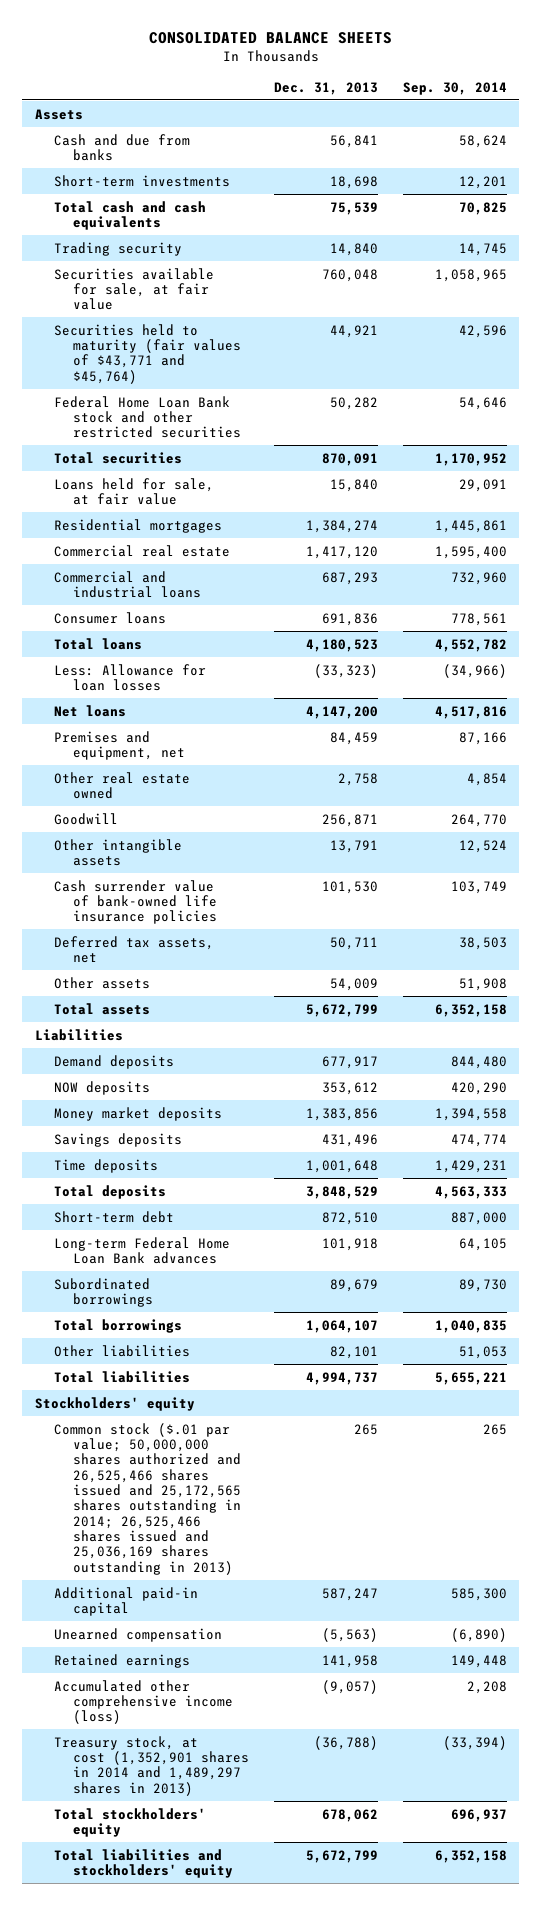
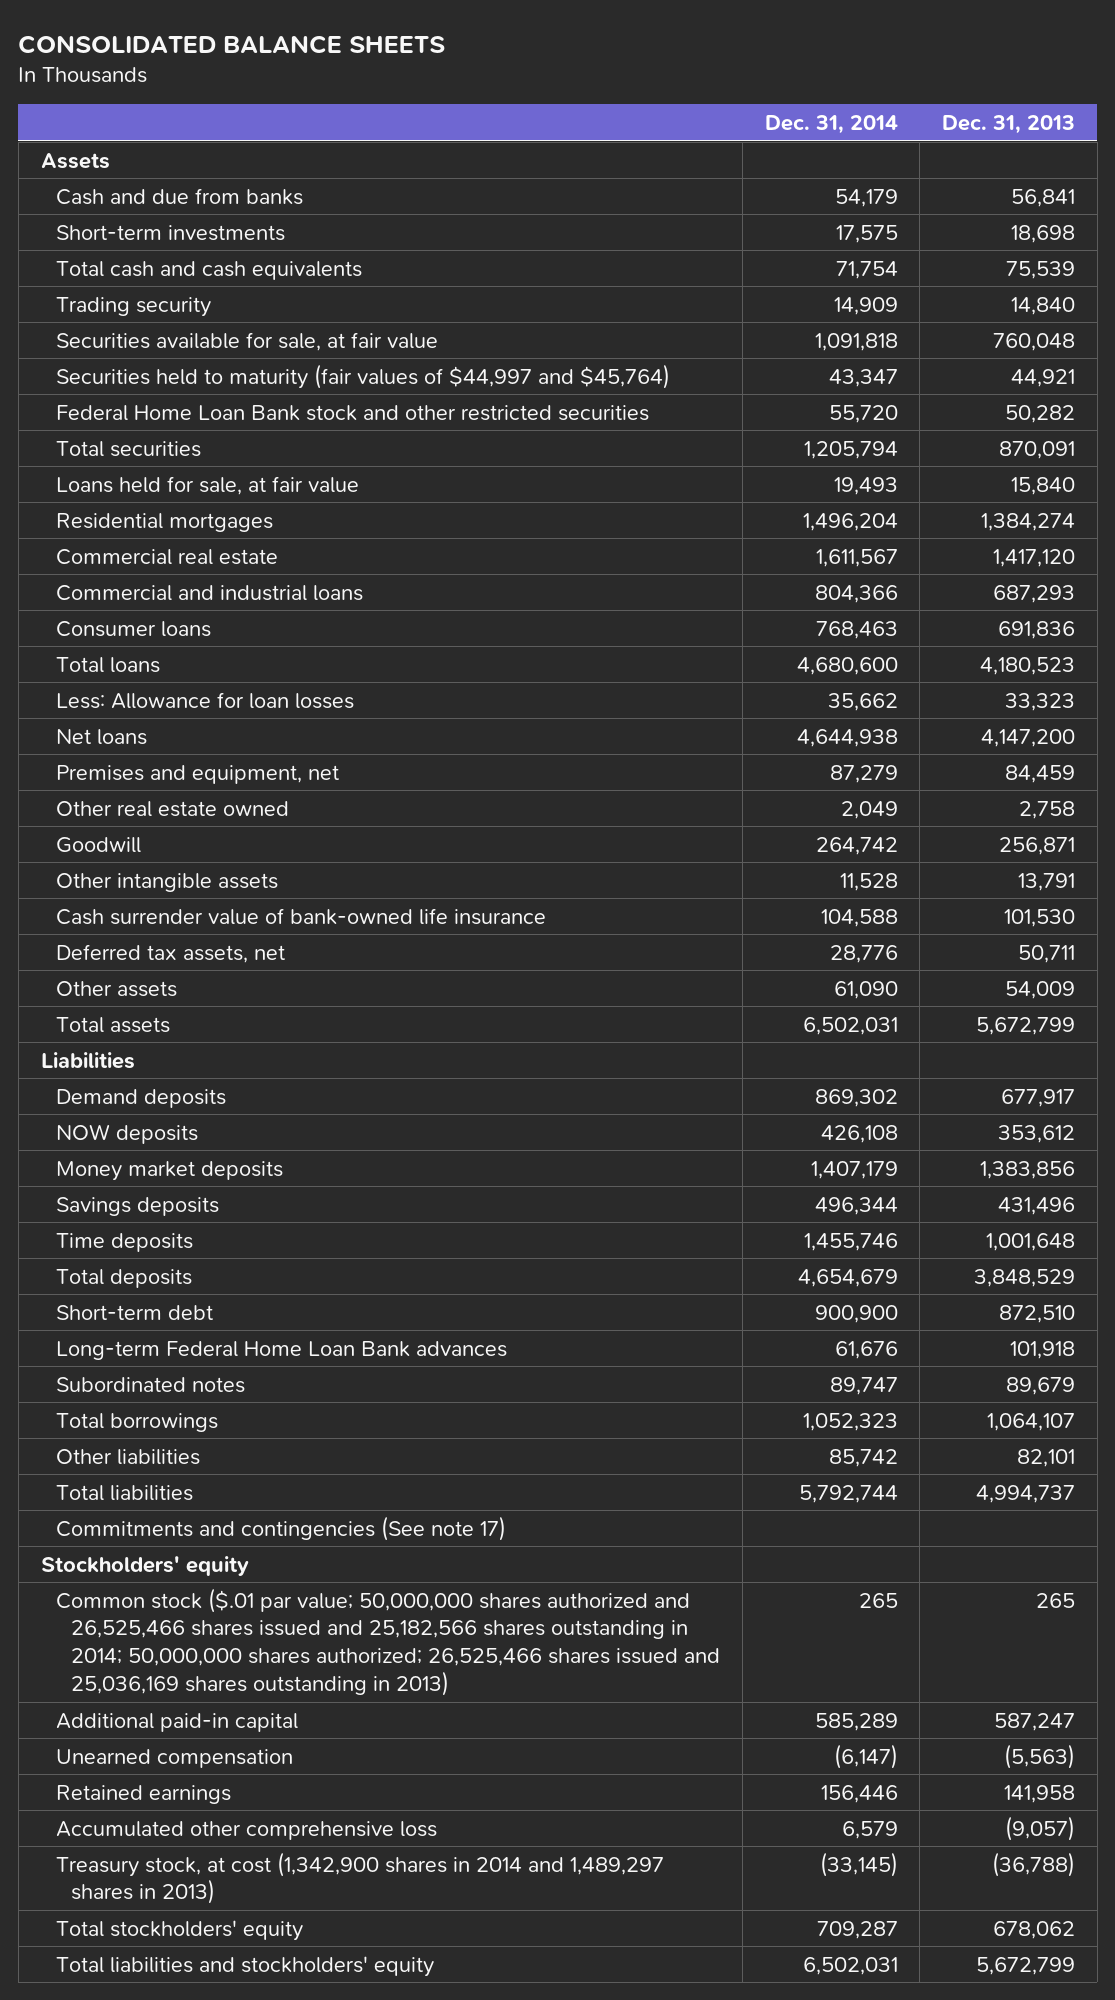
- | Dec. 31, 2013 | Sep. 30, 2014
+ | Dec. 31, 2014 | Dec. 31, 2013
- Securities held to maturity (fair values of $43,771 and $45,764) | 44,921 | 42,596
+ Securities held to maturity (fair values of $44,997 and $45,764) | 43,347 | 44,921
- Less: Allowance for loan losses | (33,323) | (34,966)
+ Less: Allowance for loan losses | 35,662 | 33,323
- Cash surrender value of bank-owned life insurance policies | 101,530 | 103,749
+ Cash surrender value of bank-owned life insurance | 104,588 | 101,530
- Subordinated borrowings | 89,679 | 89,730
+ Subordinated notes | 89,747 | 89,679
+ Commitments and contingencies (See note 17)
- Common stock ($.01 par value; 50,000,000 shares authorized and 26,525,466 shares issued and 25,172,565 shares outstanding in 2014; 26,525,466 shares issued and 25,036,169 shares outstanding in 2013) | 265 | 265
+ Common stock ($.01 par value; 50,000,000 shares authorized and 26,525,466 shares issued and 25,182,566 shares outstanding in 2014; 50,000,000 shares authorized; 26,525,466 shares issued and 25,036,169 shares outstanding in 2013) | 265 | 265
- Accumulated other comprehensive income (loss) | (9,057) | 2,208
- Treasury stock, at cost (1,352,901 shares in 2014 and 1,489,297 shares in 2013) | (36,788) | (33,394)
+ Accumulated other comprehensive loss | 6,579 | (9,057)
+ Treasury stock, at cost (1,342,900 shares in 2014 and 1,489,297 shares in 2013) | (33,145) | (36,788)

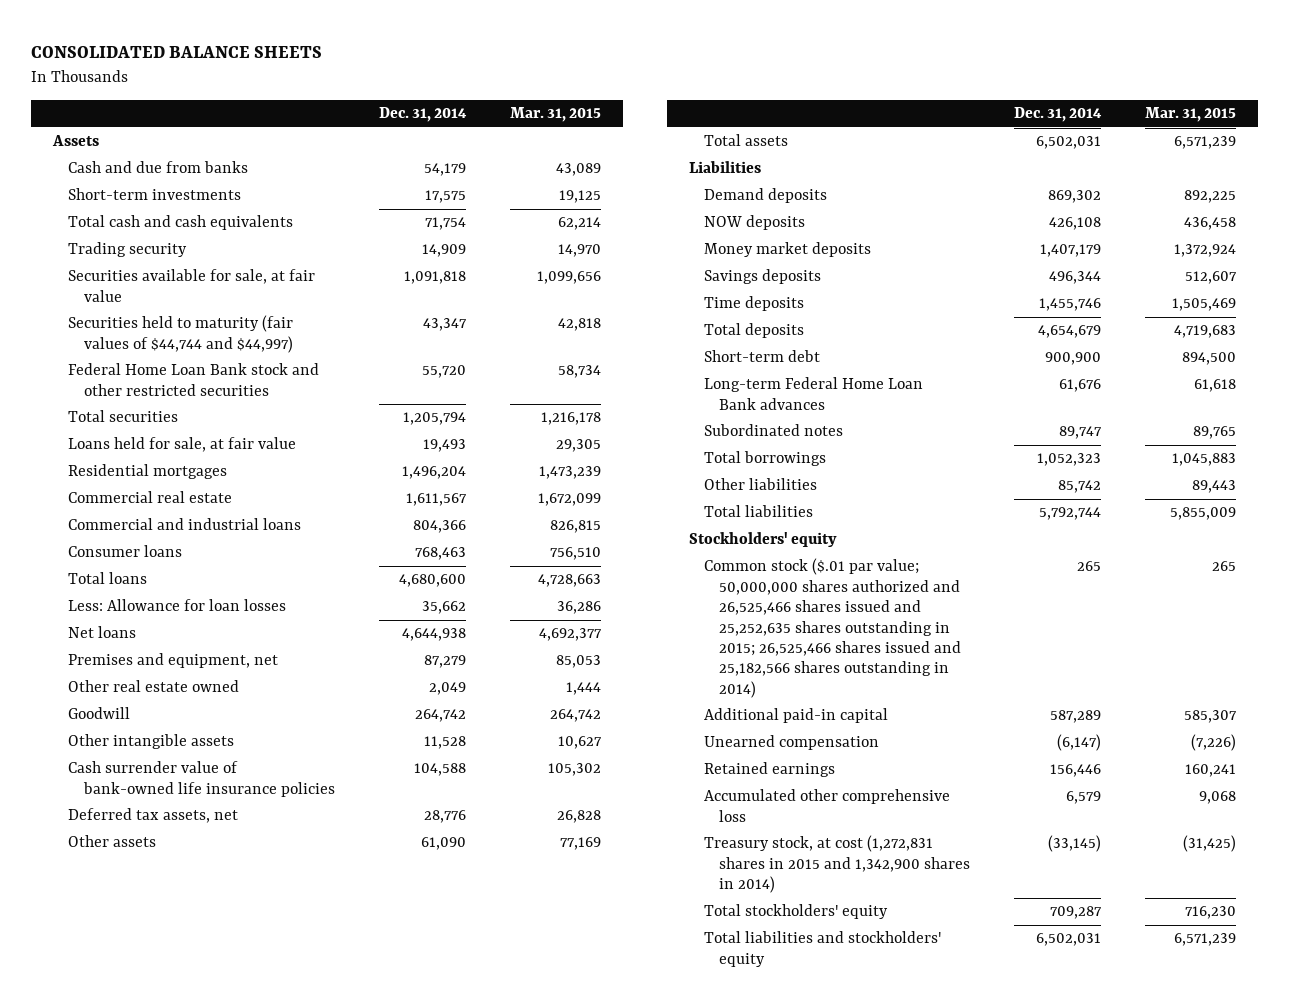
- | Dec. 31, 2014 | Dec. 31, 2013
+ | Dec. 31, 2014 | Mar. 31, 2015
- Securities held to maturity (fair values of $44,997 and $45,764) | 43,347 | 44,921
+ Securities held to maturity (fair values of $44,744 and $44,997) | 43,347 | 42,818
- Cash surrender value of bank-owned life insurance | 104,588 | 101,530
+ Cash surrender value of bank-owned life insurance policies | 104,588 | 105,302
- Commitments and contingencies (See note 17)
- Common stock ($.01 par value; 50,000,000 shares authorized and 26,525,466 shares issued and 25,182,566 shares outstanding in 2014; 50,000,000 shares authorized; 26,525,466 shares issued and 25,036,169 shares outstanding in 2013) | 265 | 265
- Additional paid-in capital | 585,289 | 587,247
+ Common stock ($.01 par value; 50,000,000 shares authorized and 26,525,466 shares issued and 25,252,635 shares outstanding in 2015; 26,525,466 shares issued and 25,182,566 shares outstanding in 2014) | 265 | 265
+ Additional paid-in capital | 587,289 | 585,307
- Treasury stock, at cost (1,342,900 shares in 2014 and 1,489,297 shares in 2013) | (33,145) | (36,788)
+ Treasury stock, at cost (1,272,831 shares in 2015 and 1,342,900 shares in 2014) | (33,145) | (31,425)

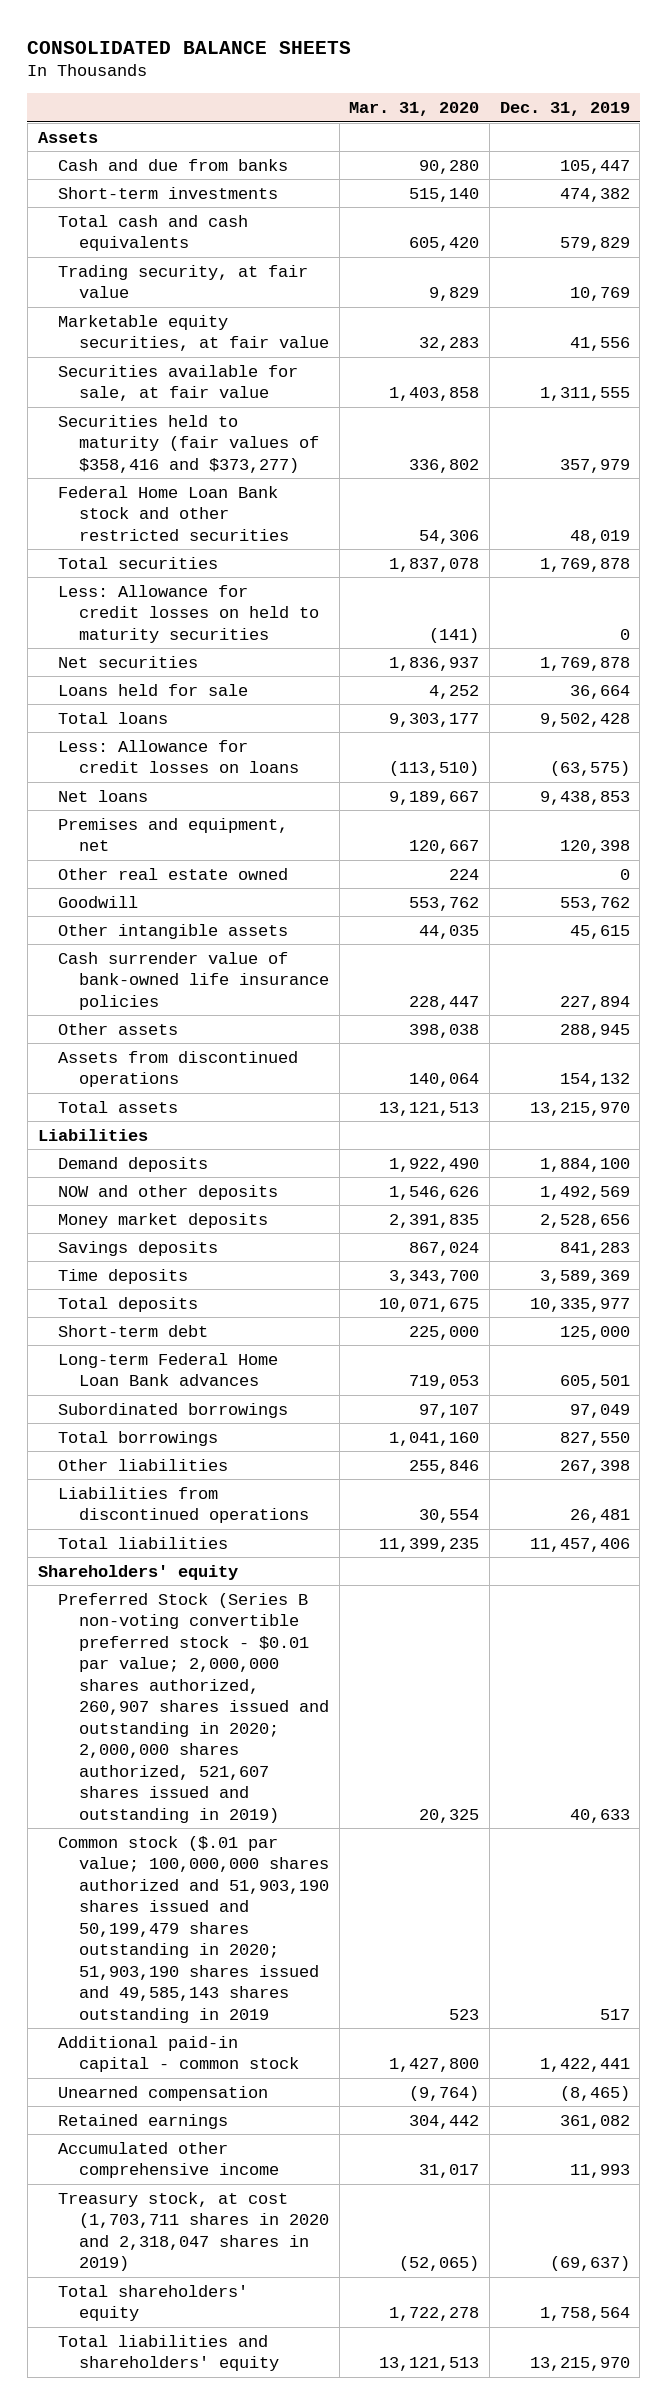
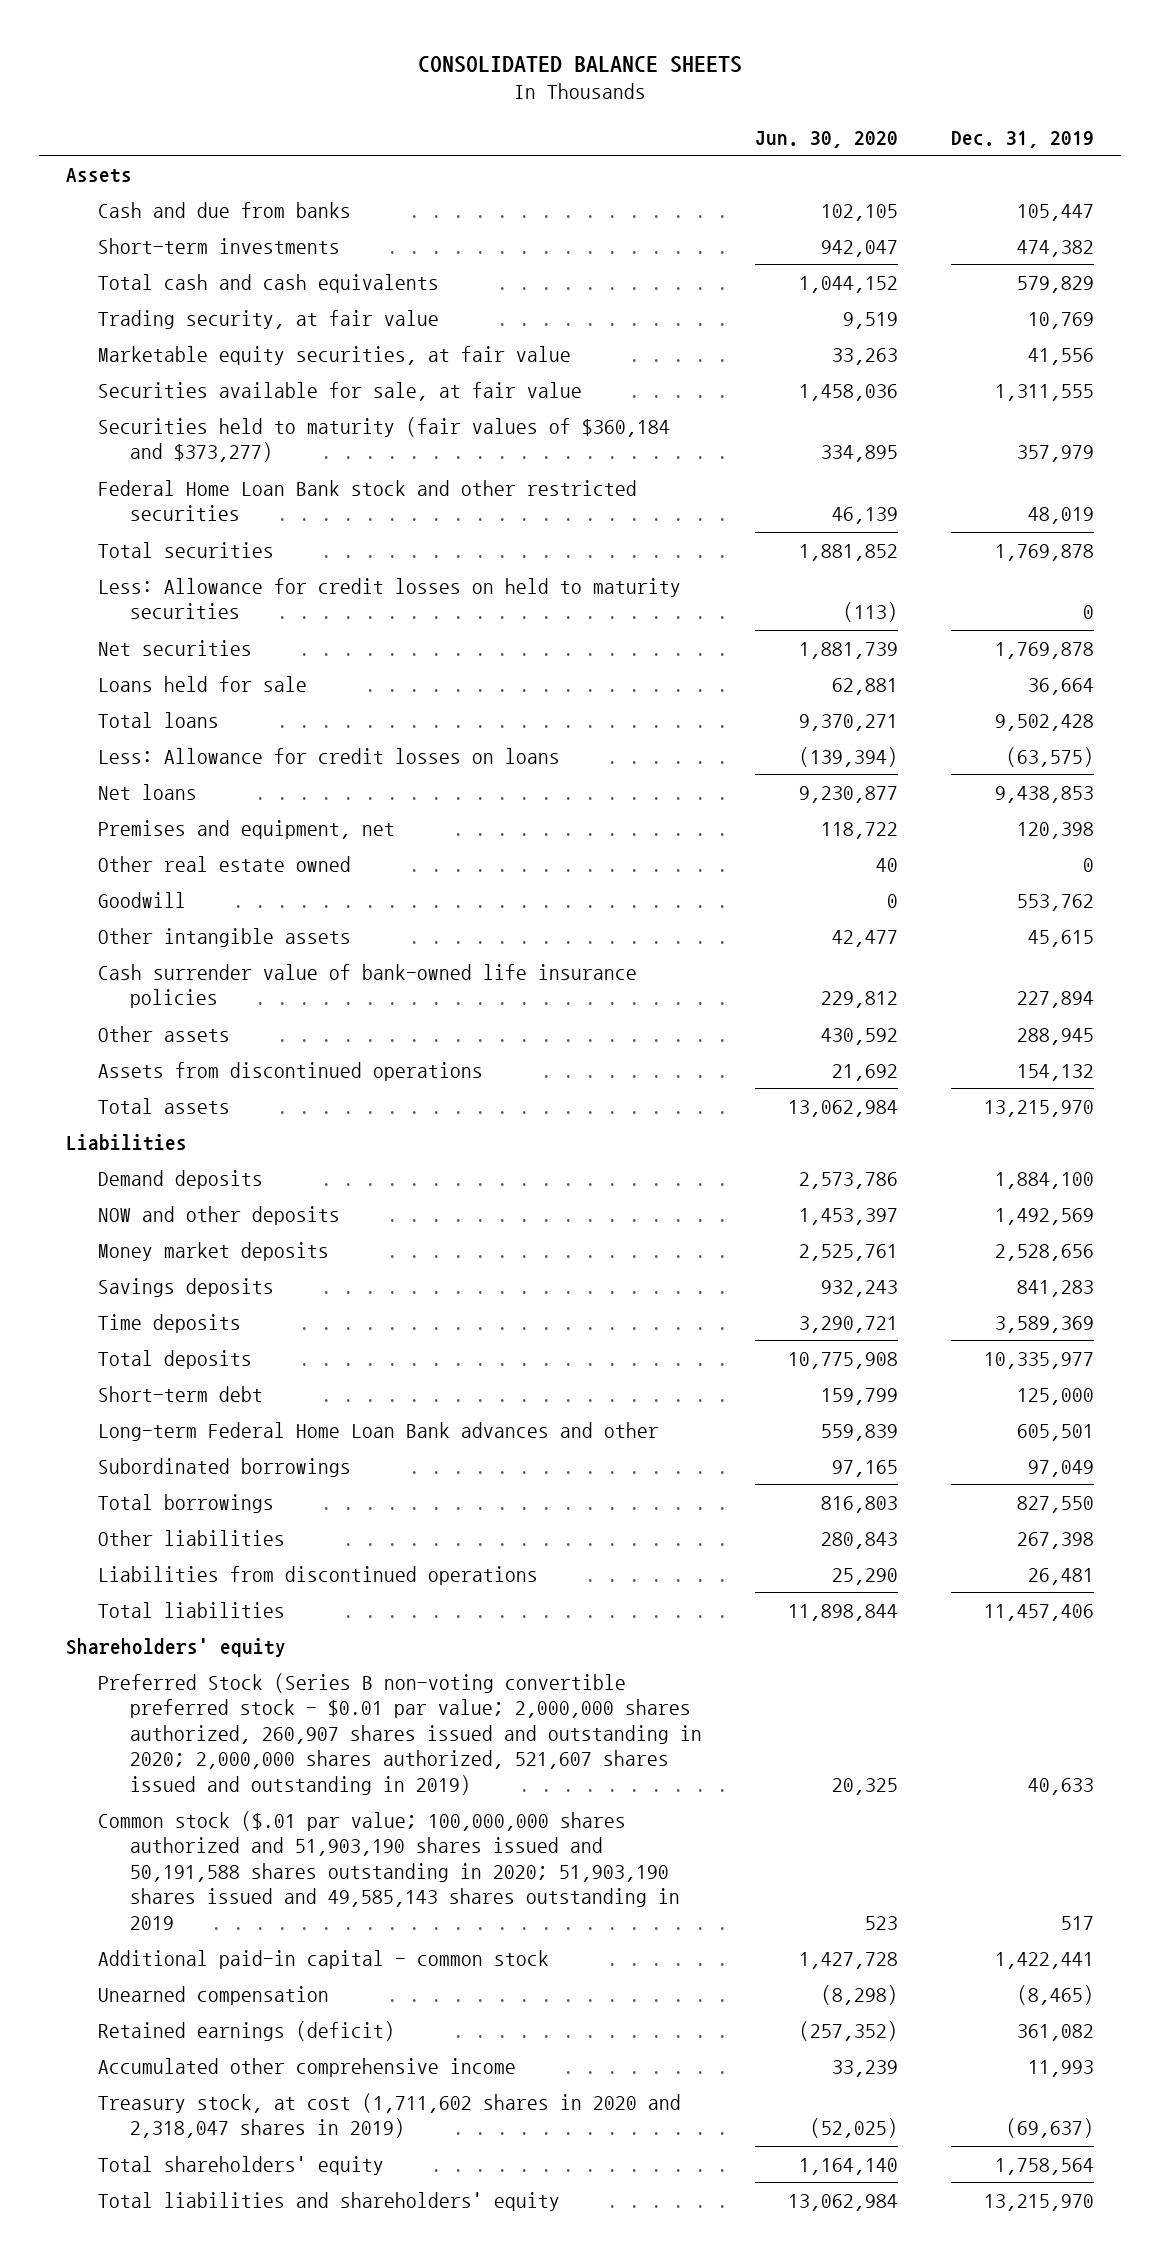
- | Mar. 31, 2020 | Dec. 31, 2019
+ | Jun. 30, 2020 | Dec. 31, 2019
- Securities held to maturity (fair values of $358,416 and $373,277) | 336,802 | 357,979
+ Securities held to maturity (fair values of $360,184 and $373,277) | 334,895 | 357,979
- Long-term Federal Home Loan Bank advances | 719,053 | 605,501
+ Long-term Federal Home Loan Bank advances and other | 559,839 | 605,501
- Common stock ($.01 par value; 100,000,000 shares authorized and 51,903,190 shares issued and 50,199,479 shares outstanding in 2020; 51,903,190 shares issued and 49,585,143 shares outstanding in 2019 | 523 | 517
+ Common stock ($.01 par value; 100,000,000 shares authorized and 51,903,190 shares issued and 50,191,588 shares outstanding in 2020; 51,903,190 shares issued and 49,585,143 shares outstanding in 2019 | 523 | 517
- Retained earnings | 304,442 | 361,082
+ Retained earnings (deficit) | (257,352) | 361,082
- Treasury stock, at cost (1,703,711 shares in 2020 and 2,318,047 shares in 2019) | (52,065) | (69,637)
+ Treasury stock, at cost (1,711,602 shares in 2020 and 2,318,047 shares in 2019) | (52,025) | (69,637)

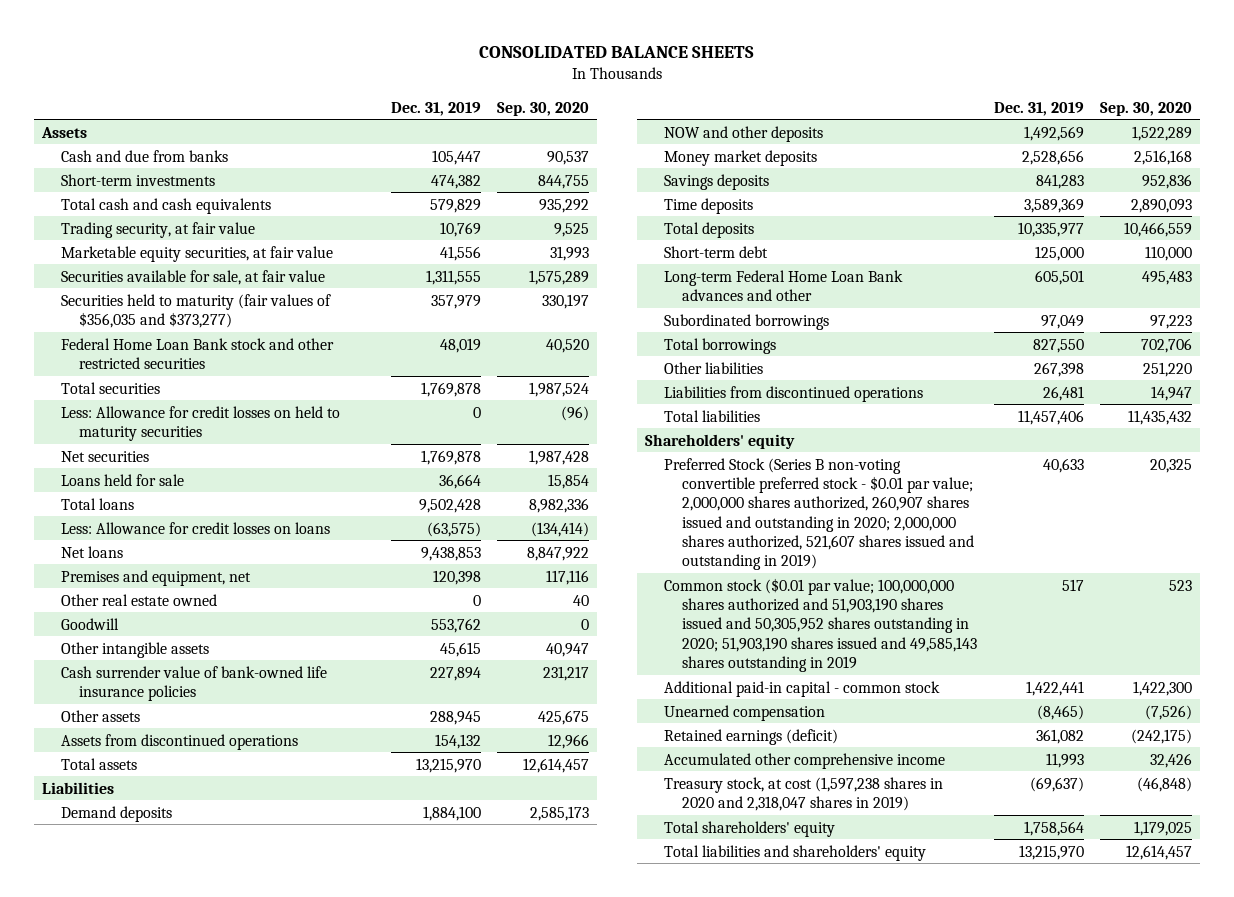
- | Jun. 30, 2020 | Dec. 31, 2019
+ | Dec. 31, 2019 | Sep. 30, 2020
- Securities held to maturity (fair values of $360,184 and $373,277) | 334,895 | 357,979
+ Securities held to maturity (fair values of $356,035 and $373,277) | 357,979 | 330,197
- Common stock ($.01 par value; 100,000,000 shares authorized and 51,903,190 shares issued and 50,191,588 shares outstanding in 2020; 51,903,190 shares issued and 49,585,143 shares outstanding in 2019 | 523 | 517
+ Common stock ($0.01 par value; 100,000,000 shares authorized and 51,903,190 shares issued and 50,305,952 shares outstanding in 2020; 51,903,190 shares issued and 49,585,143 shares outstanding in 2019 | 517 | 523
- Treasury stock, at cost (1,711,602 shares in 2020 and 2,318,047 shares in 2019) | (52,025) | (69,637)
+ Treasury stock, at cost (1,597,238 shares in 2020 and 2,318,047 shares in 2019) | (69,637) | (46,848)

